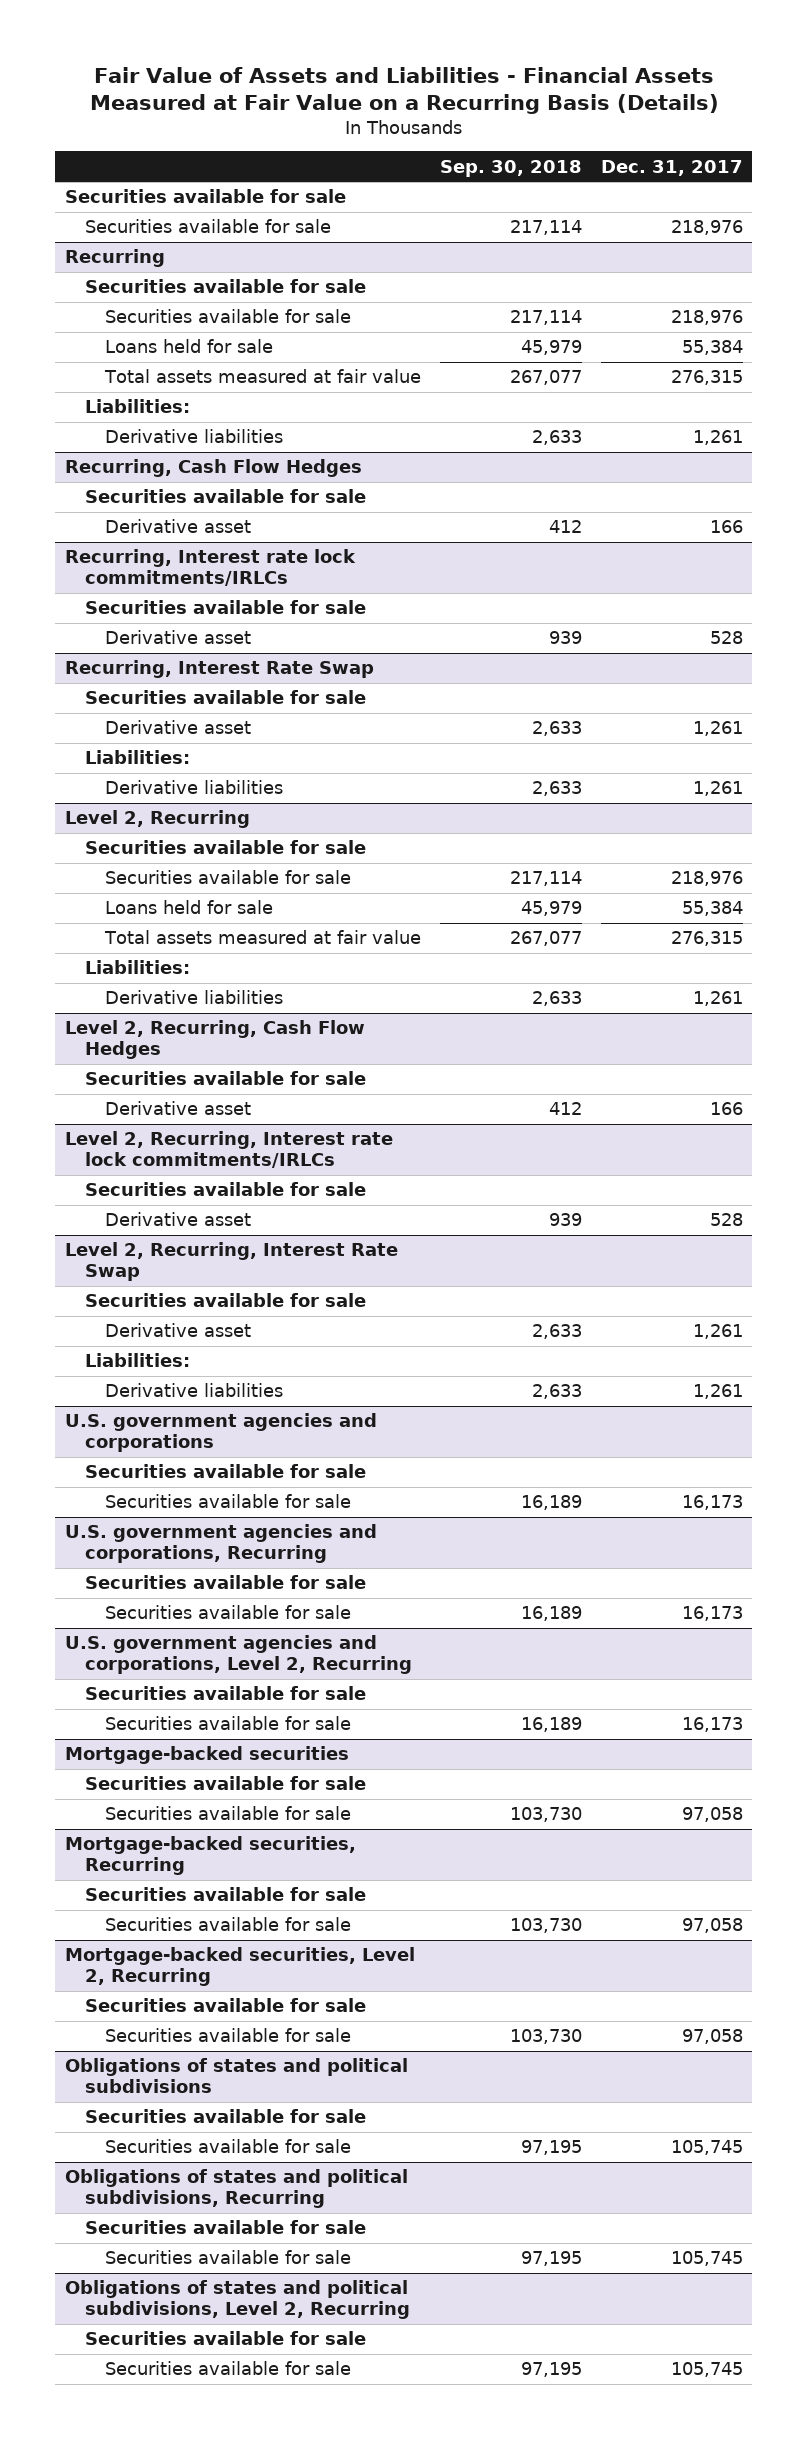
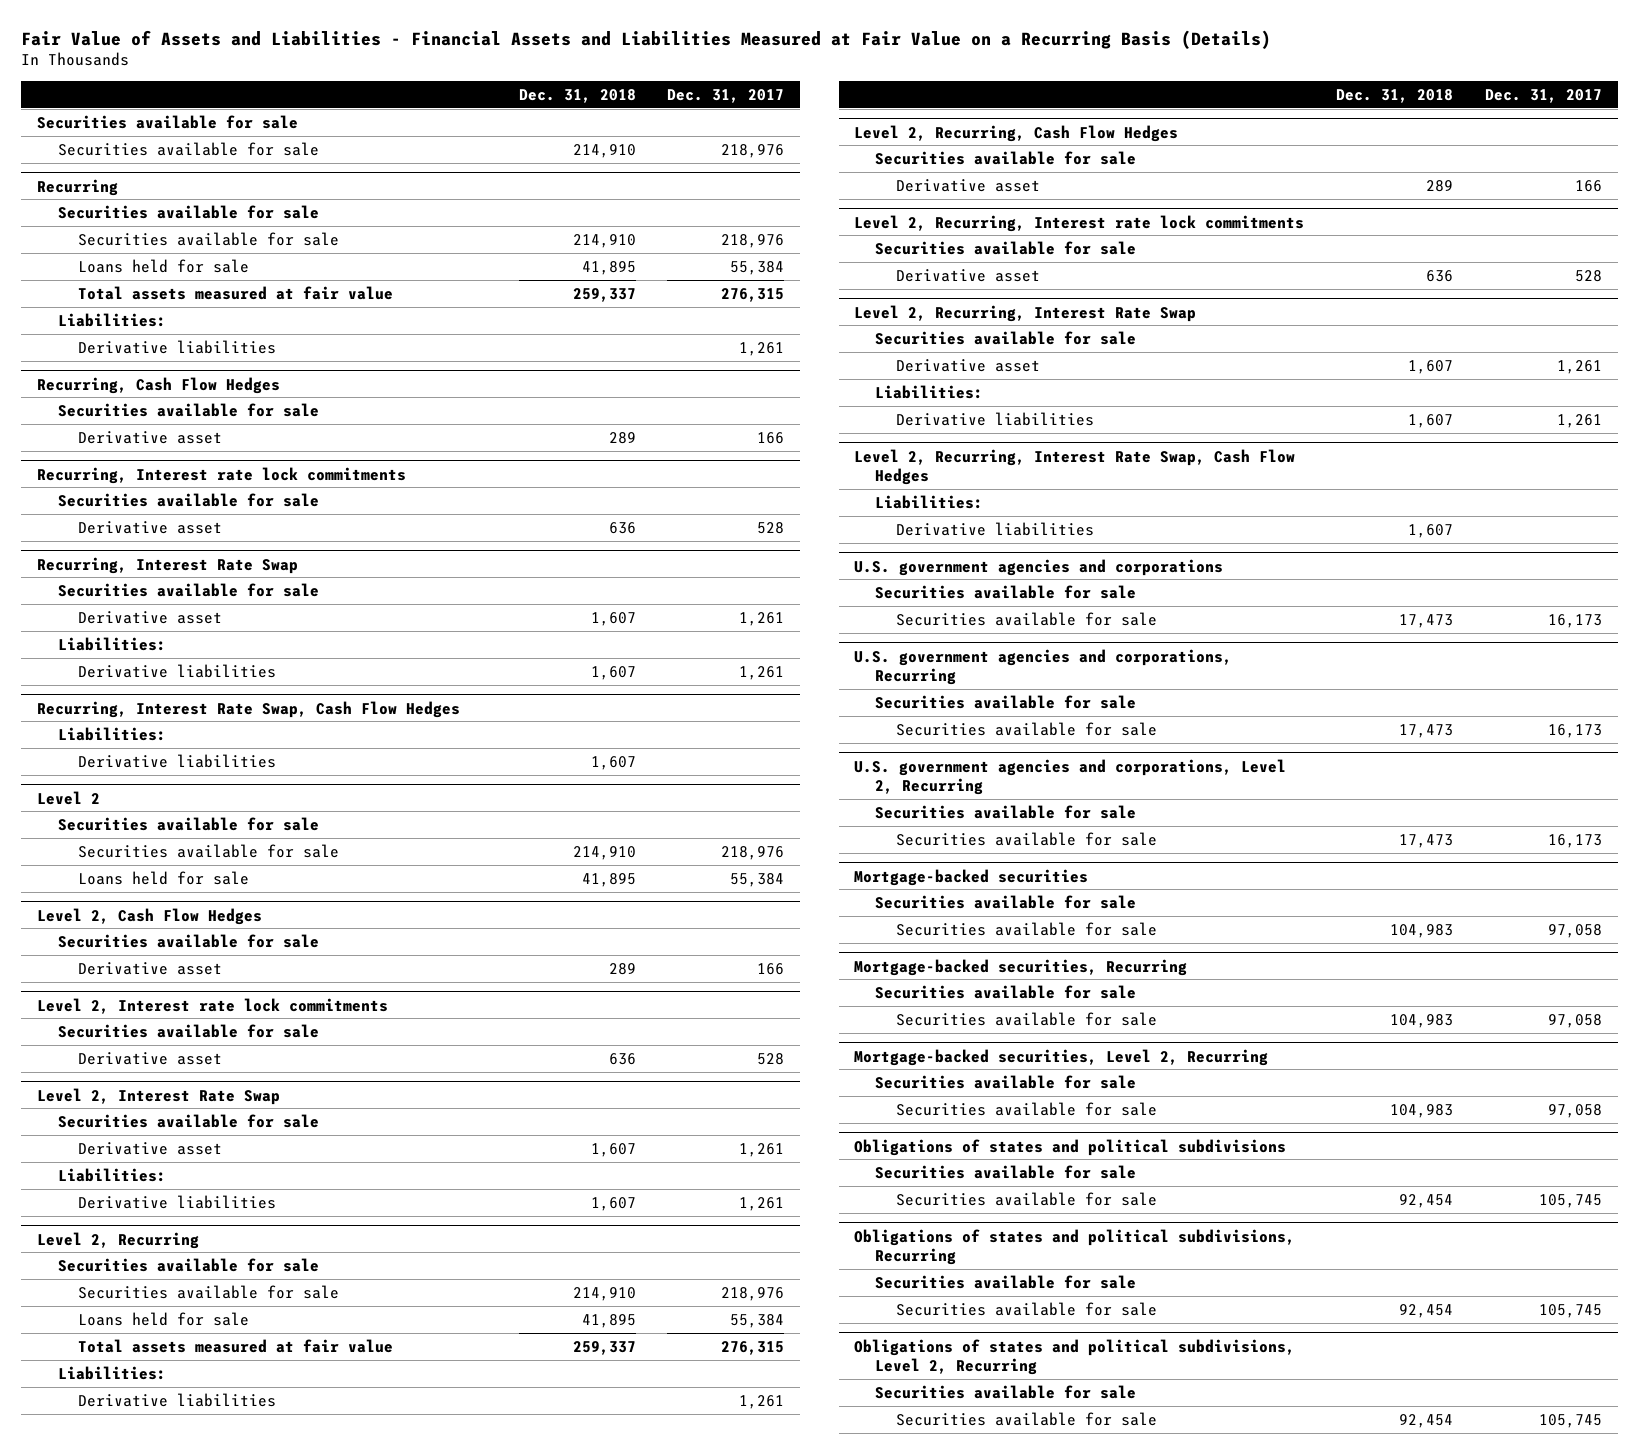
- Fair Value of Assets and Liabilities - Financial Assets Measured at Fair Value on a Recurring Basis (Details)
+ Fair Value of Assets and Liabilities - Financial Assets and Liabilities Measured at Fair Value on a Recurring Basis (Details)
- | Sep. 30, 2018 | Dec. 31, 2017
+ | Dec. 31, 2018 | Dec. 31, 2017
- Recurring, Interest rate lock commitments/IRLCs
+ Recurring, Interest rate lock commitments
+ Recurring, Interest Rate Swap, Cash Flow Hedges
+ Liabilities:
+ Derivative liabilities | 1,607 |
+ Level 2
+ Securities available for sale
+ Securities available for sale | 214,910 | 218,976
+ Loans held for sale | 41,895 | 55,384
+ Level 2, Cash Flow Hedges
+ Securities available for sale
+ Derivative asset | 289 | 166
+ Level 2, Interest rate lock commitments
+ Securities available for sale
+ Derivative asset | 636 | 528
+ Level 2, Interest Rate Swap
+ Securities available for sale
+ Derivative asset | 1,607 | 1,261
+ Liabilities:
+ Derivative liabilities | 1,607 | 1,261
- Level 2, Recurring, Interest rate lock commitments/IRLCs
+ Level 2, Recurring, Interest rate lock commitments
+ Level 2, Recurring, Interest Rate Swap, Cash Flow Hedges
+ Liabilities:
+ Derivative liabilities | 1,607 |

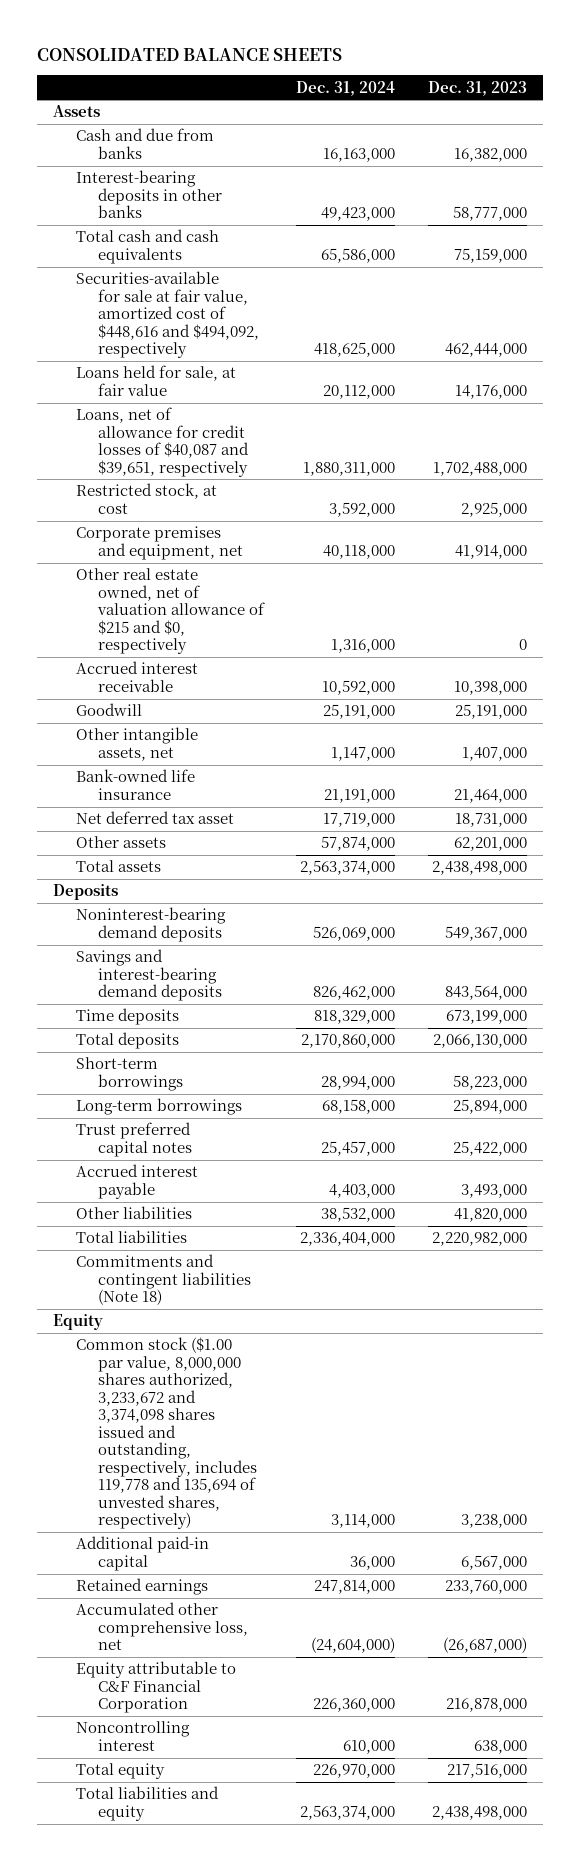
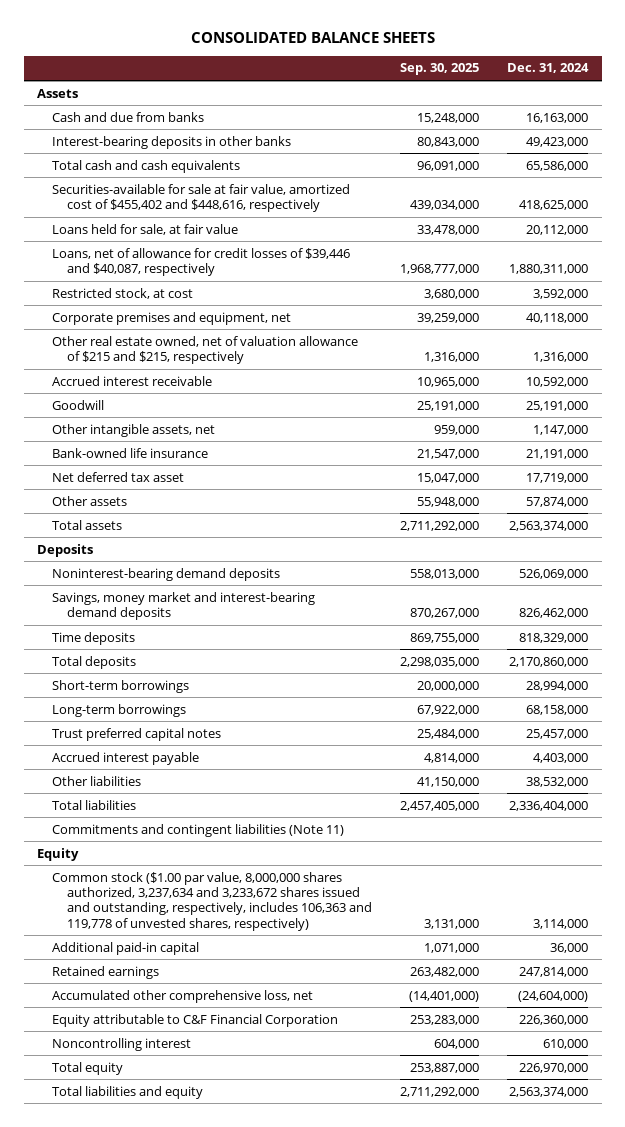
- | Dec. 31, 2024 | Dec. 31, 2023
+ | Sep. 30, 2025 | Dec. 31, 2024
- Securities-available for sale at fair value, amortized cost of $448,616 and $494,092, respectively | 418,625,000 | 462,444,000
+ Securities-available for sale at fair value, amortized cost of $455,402 and $448,616, respectively | 439,034,000 | 418,625,000
- Loans, net of allowance for credit losses of $40,087 and $39,651, respectively | 1,880,311,000 | 1,702,488,000
+ Loans, net of allowance for credit losses of $39,446 and $40,087, respectively | 1,968,777,000 | 1,880,311,000
- Other real estate owned, net of valuation allowance of $215 and $0, respectively | 1,316,000 | 0
+ Other real estate owned, net of valuation allowance of $215 and $215, respectively | 1,316,000 | 1,316,000
- Savings and interest-bearing demand deposits | 826,462,000 | 843,564,000
+ Savings, money market and interest-bearing demand deposits | 870,267,000 | 826,462,000
- Commitments and contingent liabilities (Note 18)
+ Commitments and contingent liabilities (Note 11)
- Common stock ($1.00 par value, 8,000,000 shares authorized, 3,233,672 and 3,374,098 shares issued and outstanding, respectively, includes 119,778 and 135,694 of unvested shares, respectively) | 3,114,000 | 3,238,000
+ Common stock ($1.00 par value, 8,000,000 shares authorized, 3,237,634 and 3,233,672 shares issued and outstanding, respectively, includes 106,363 and 119,778 of unvested shares, respectively) | 3,131,000 | 3,114,000

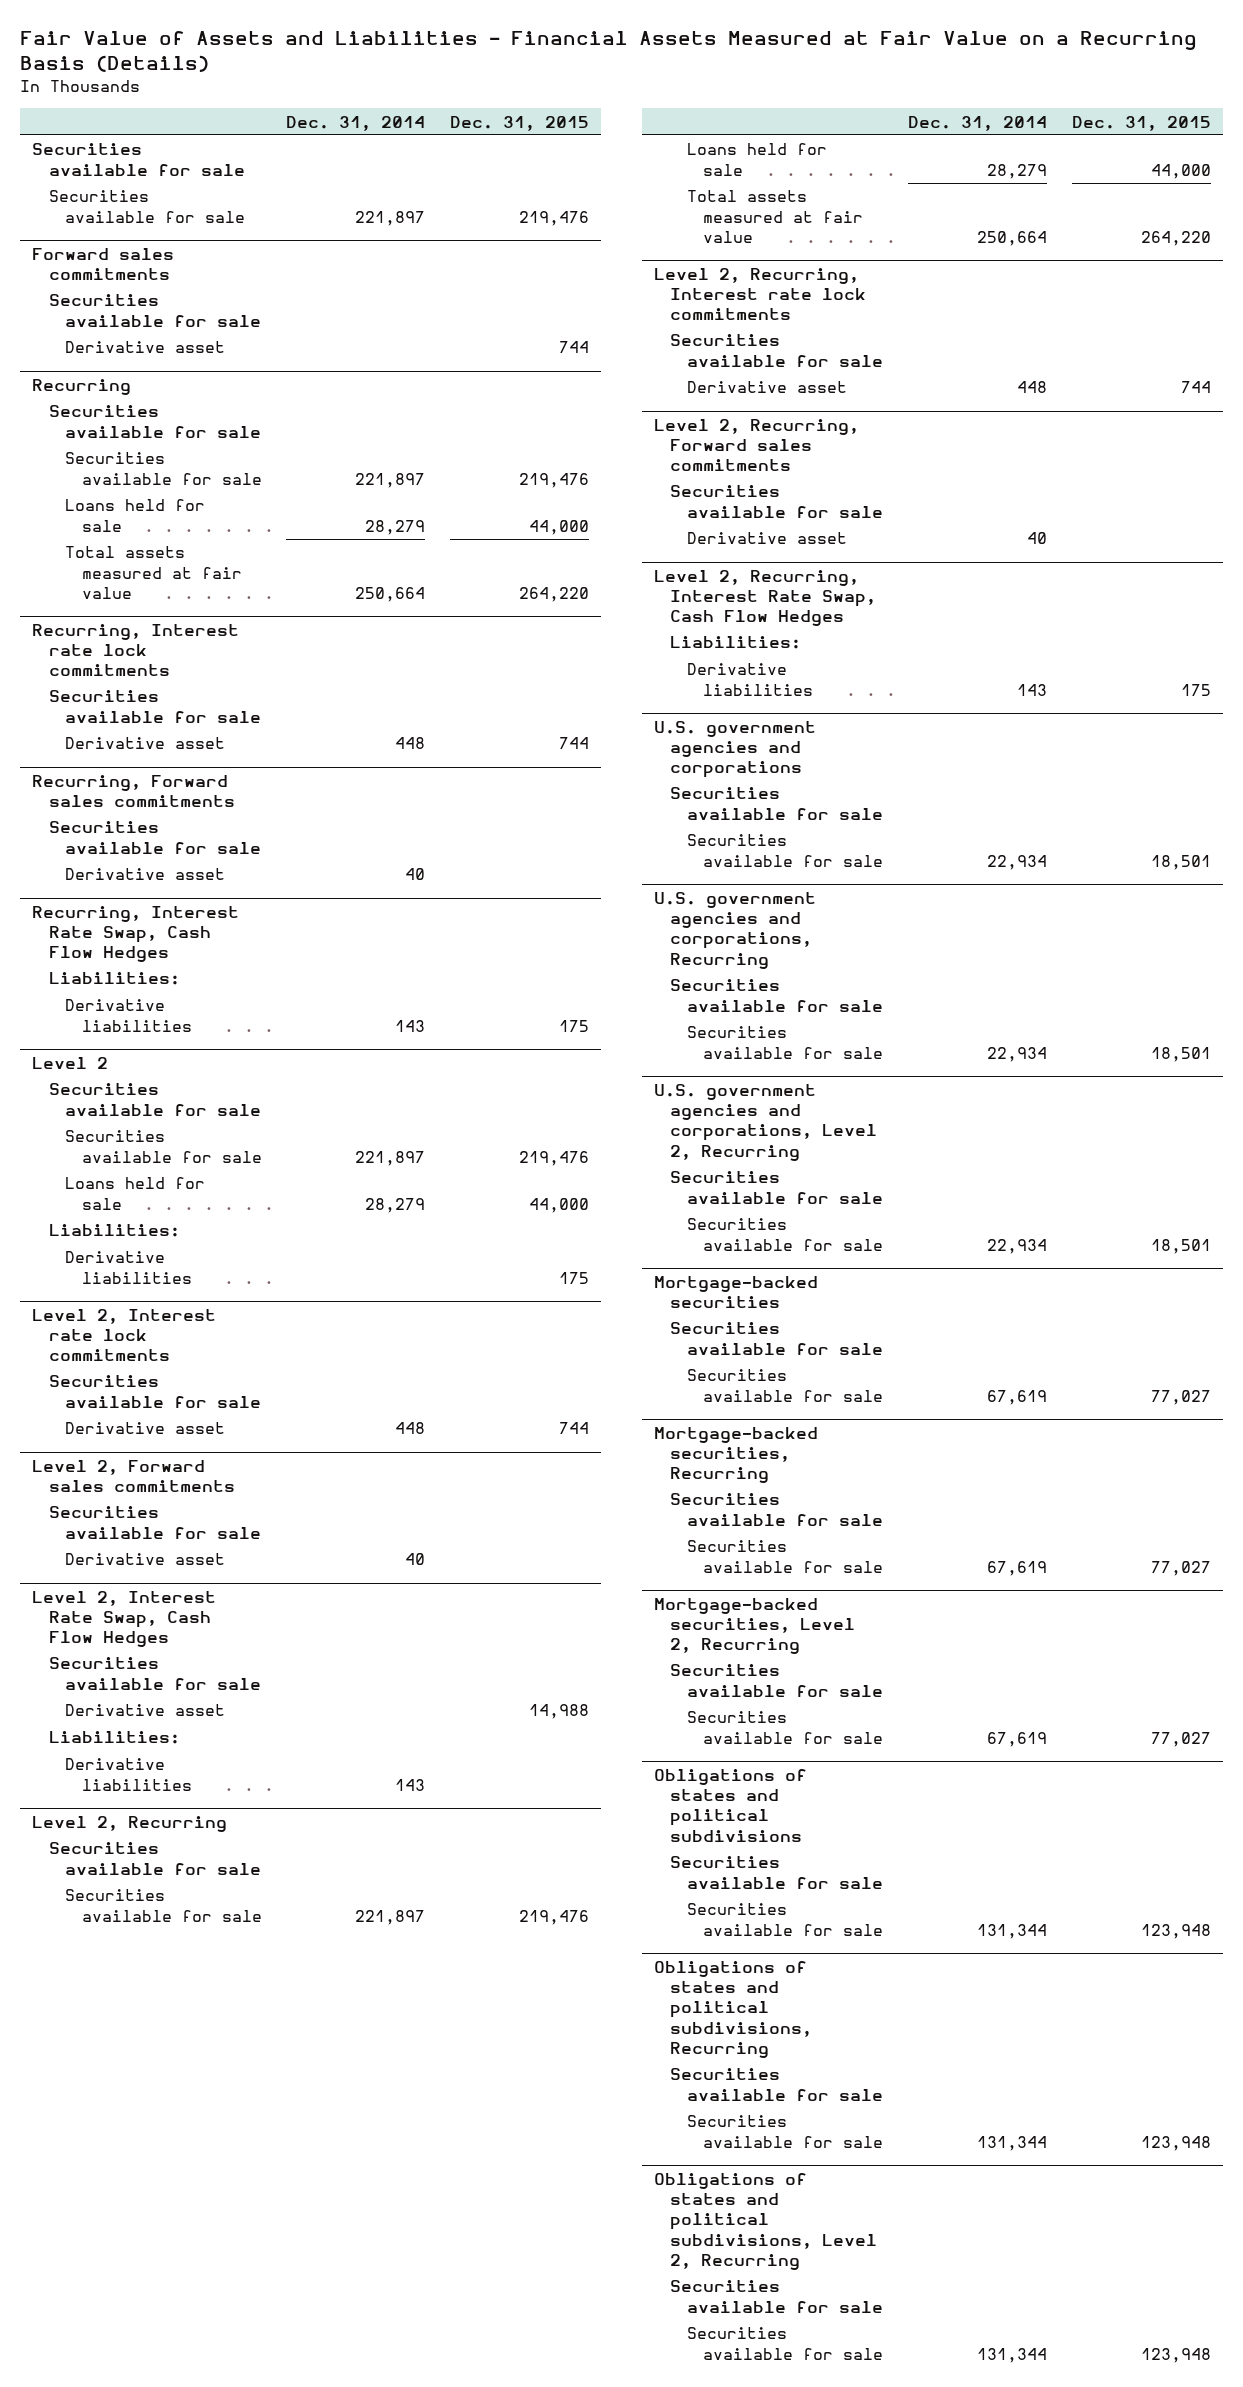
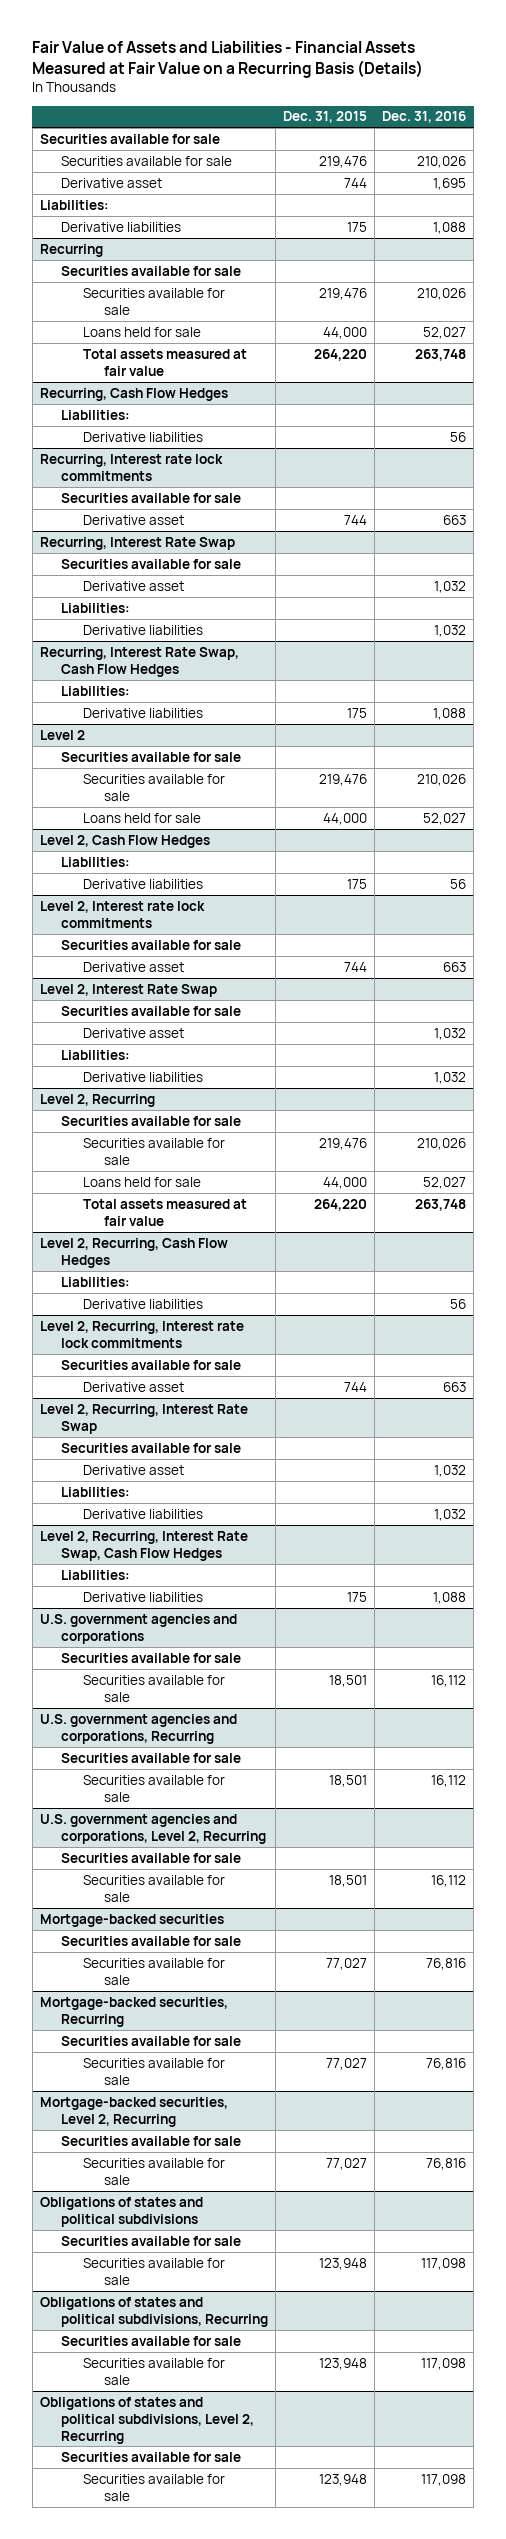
- | Dec. 31, 2014 | Dec. 31, 2015
+ | Dec. 31, 2015 | Dec. 31, 2016
- Forward sales commitments
- Securities available for sale
+ Liabilities:
+ Derivative liabilities | 175 | 1,088
+ Recurring, Cash Flow Hedges
+ Liabilities:
+ Derivative liabilities | | 56
- Recurring, Forward sales commitments
+ Recurring, Interest Rate Swap
+ Liabilities:
+ Derivative liabilities | | 1,032
+ Level 2, Cash Flow Hedges
- Level 2, Forward sales commitments
+ Level 2, Interest Rate Swap
- Level 2, Interest Rate Swap, Cash Flow Hedges
- Securities available for sale
- Derivative asset | | 14,988
+ Level 2, Recurring, Cash Flow Hedges
+ Liabilities:
+ Derivative liabilities | | 56
- Level 2, Recurring, Forward sales commitments
+ Level 2, Recurring, Interest Rate Swap
+ Liabilities:
+ Derivative liabilities | | 1,032

